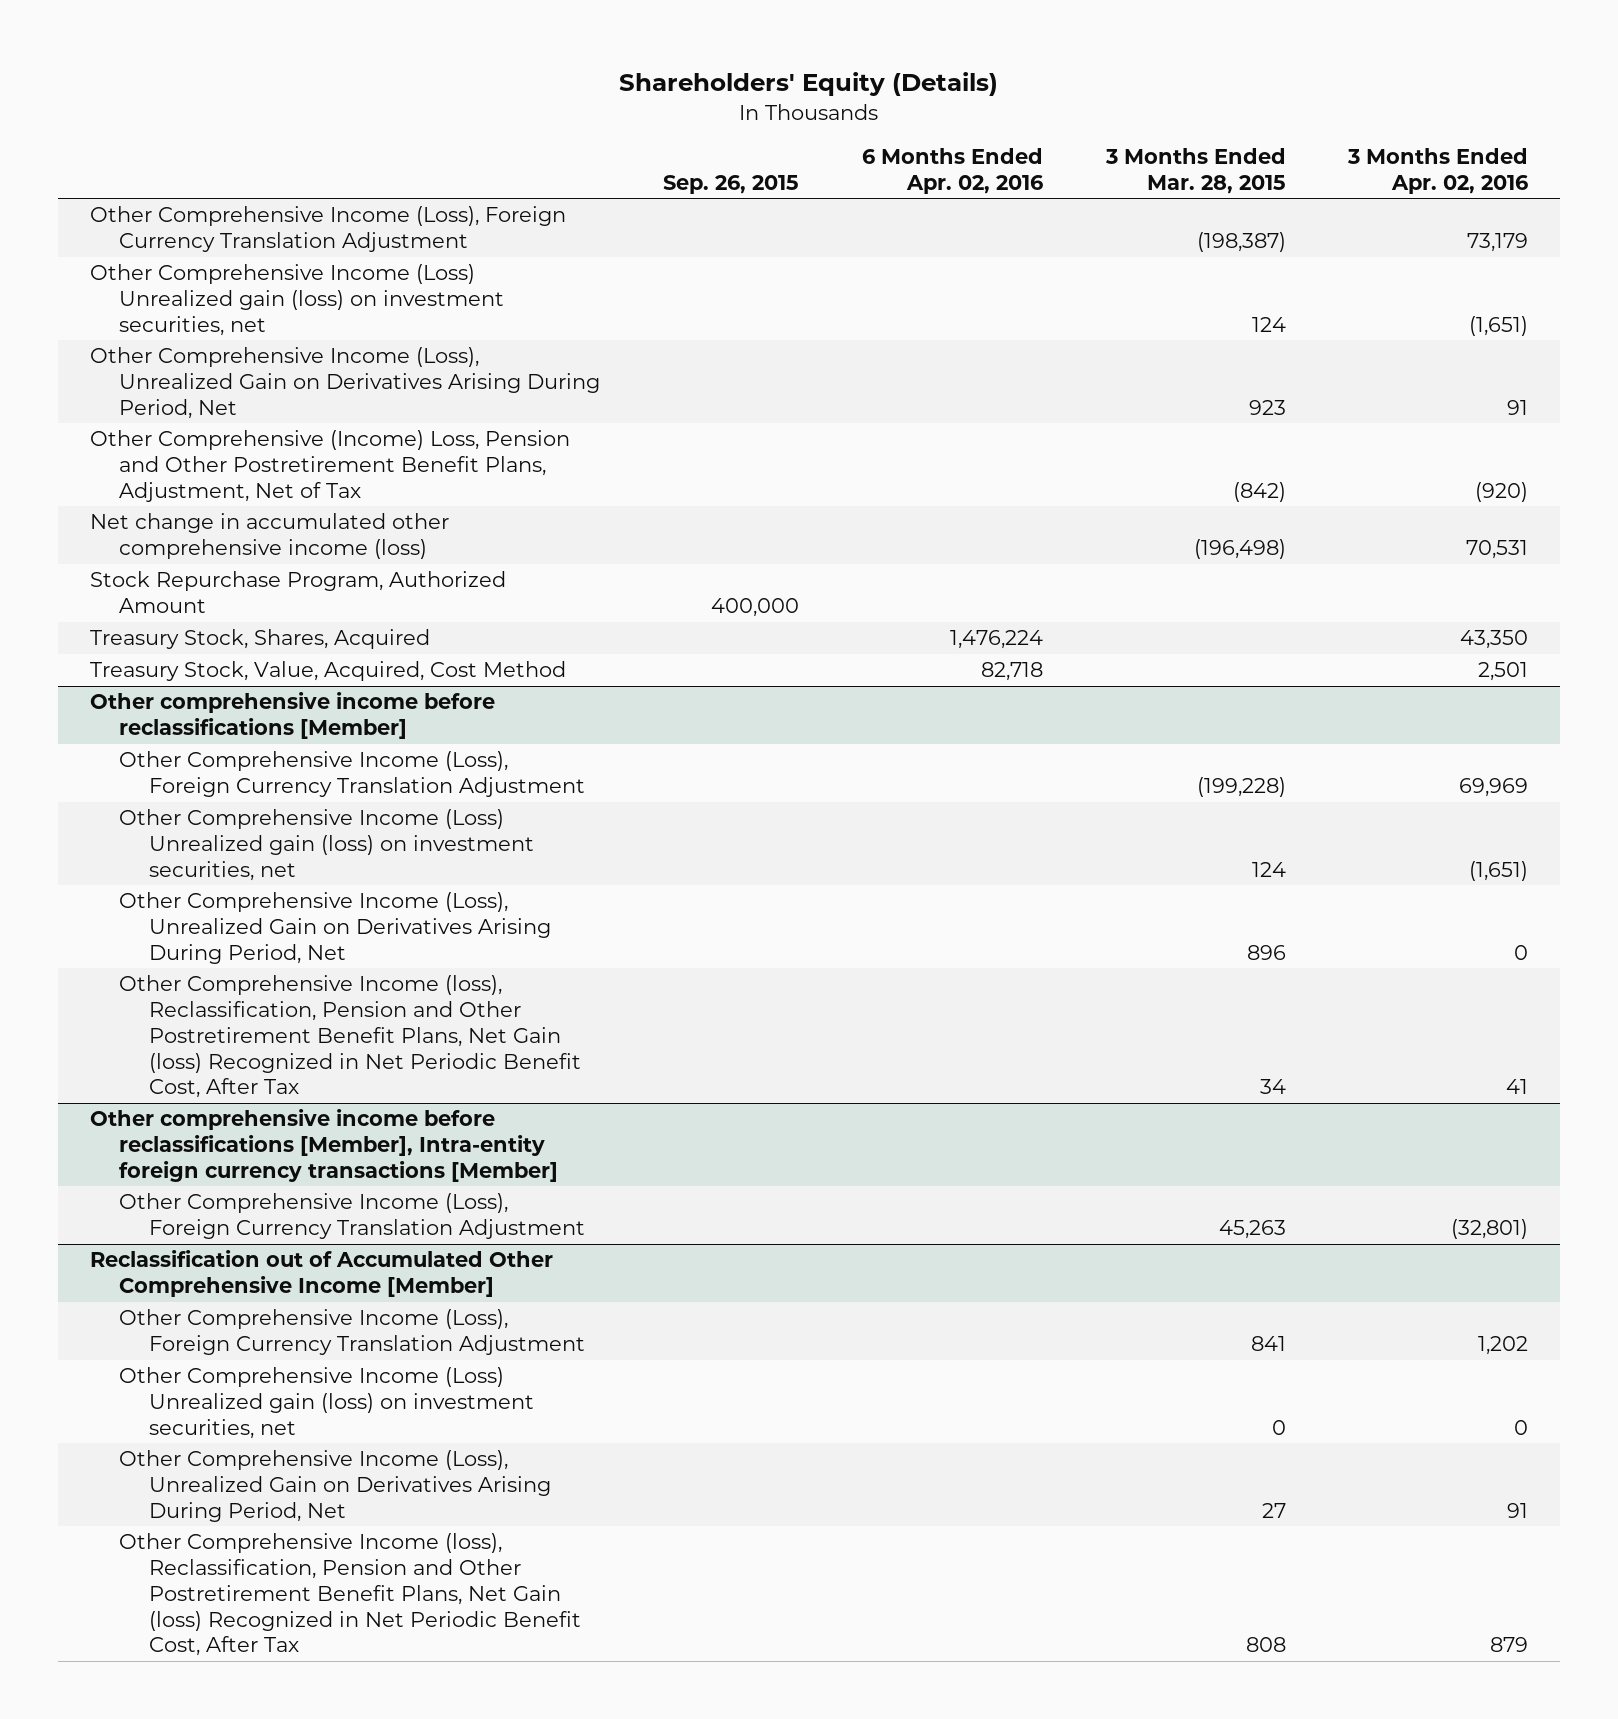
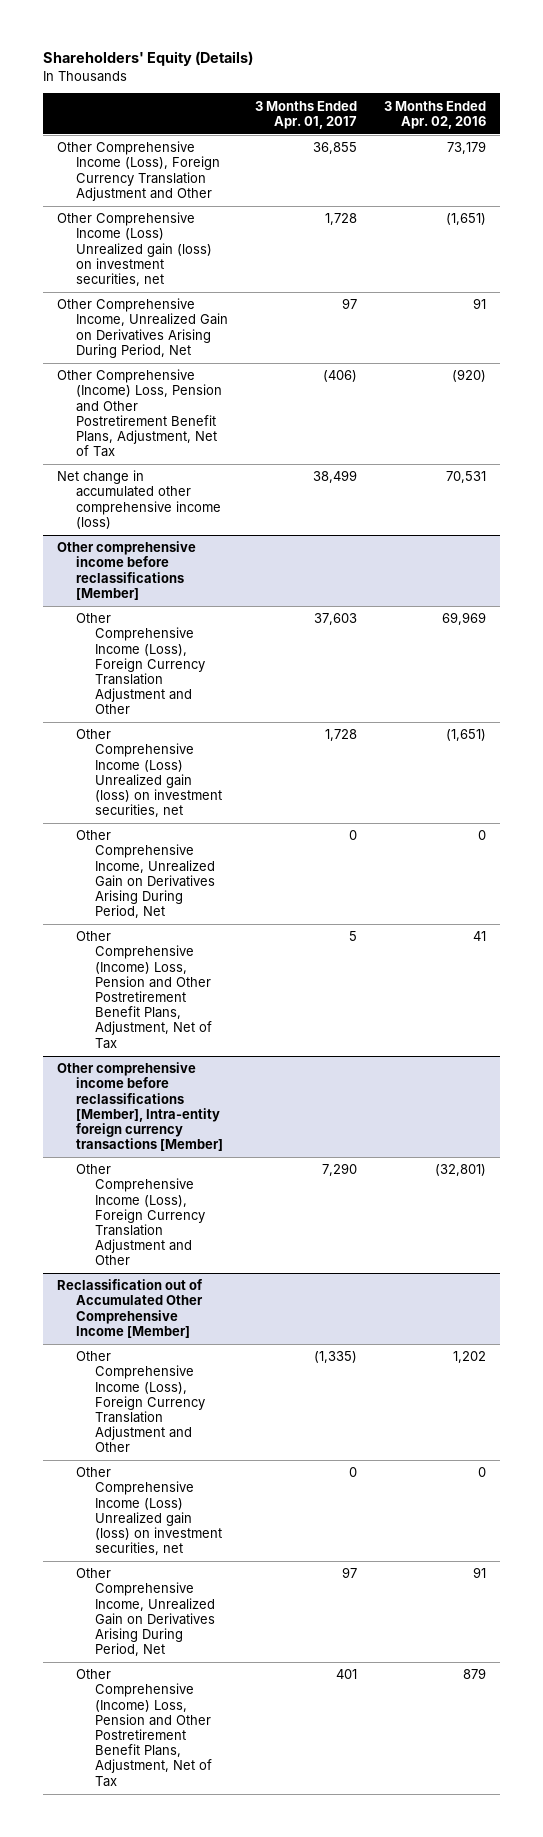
- | Sep. 26, 2015 | 6 Months Ended Apr. 02, 2016 | 3 Months Ended Mar. 28, 2015 | 3 Months Ended Apr. 02, 2016
+ | 3 Months Ended Apr. 01, 2017 | 3 Months Ended Apr. 02, 2016
- Other Comprehensive Income (Loss), Foreign Currency Translation Adjustment | | | (198,387) | 73,179
+ Other Comprehensive Income (Loss), Foreign Currency Translation Adjustment and Other | 36,855 | 73,179
- Other Comprehensive Income (Loss), Unrealized Gain on Derivatives Arising During Period, Net | | | 923 | 91
+ Other Comprehensive Income, Unrealized Gain on Derivatives Arising During Period, Net | 97 | 91
- Stock Repurchase Program, Authorized Amount | 400,000 | | |
- Treasury Stock, Shares, Acquired | | 1,476,224 | | 43,350
- Treasury Stock, Value, Acquired, Cost Method | | 82,718 | | 2,501
@ Other comprehensive income before reclassifications [Member]
- Other Comprehensive Income (Loss), Foreign Currency Translation Adjustment | | | (199,228) | 69,969
+ Other Comprehensive Income (Loss), Foreign Currency Translation Adjustment and Other | 37,603 | 69,969
- Other Comprehensive Income (Loss), Unrealized Gain on Derivatives Arising During Period, Net | | | 896 | 0
- Other Comprehensive Income (loss), Reclassification, Pension and Other Postretirement Benefit Plans, Net Gain (loss) Recognized in Net Periodic Benefit Cost, After Tax | | | 34 | 41
+ Other Comprehensive Income, Unrealized Gain on Derivatives Arising During Period, Net | 0 | 0
+ Other Comprehensive (Income) Loss, Pension and Other Postretirement Benefit Plans, Adjustment, Net of Tax | 5 | 41
@ Other comprehensive income before reclassifications [Member], Intra-entity foreign currency transactions [Member]
- Other Comprehensive Income (Loss), Foreign Currency Translation Adjustment | | | 45,263 | (32,801)
+ Other Comprehensive Income (Loss), Foreign Currency Translation Adjustment and Other | 7,290 | (32,801)
@ Reclassification out of Accumulated Other Comprehensive Income [Member]
- Other Comprehensive Income (Loss), Foreign Currency Translation Adjustment | | | 841 | 1,202
+ Other Comprehensive Income (Loss), Foreign Currency Translation Adjustment and Other | (1,335) | 1,202
- Other Comprehensive Income (Loss), Unrealized Gain on Derivatives Arising During Period, Net | | | 27 | 91
- Other Comprehensive Income (loss), Reclassification, Pension and Other Postretirement Benefit Plans, Net Gain (loss) Recognized in Net Periodic Benefit Cost, After Tax | | | 808 | 879
+ Other Comprehensive Income, Unrealized Gain on Derivatives Arising During Period, Net | 97 | 91
+ Other Comprehensive (Income) Loss, Pension and Other Postretirement Benefit Plans, Adjustment, Net of Tax | 401 | 879

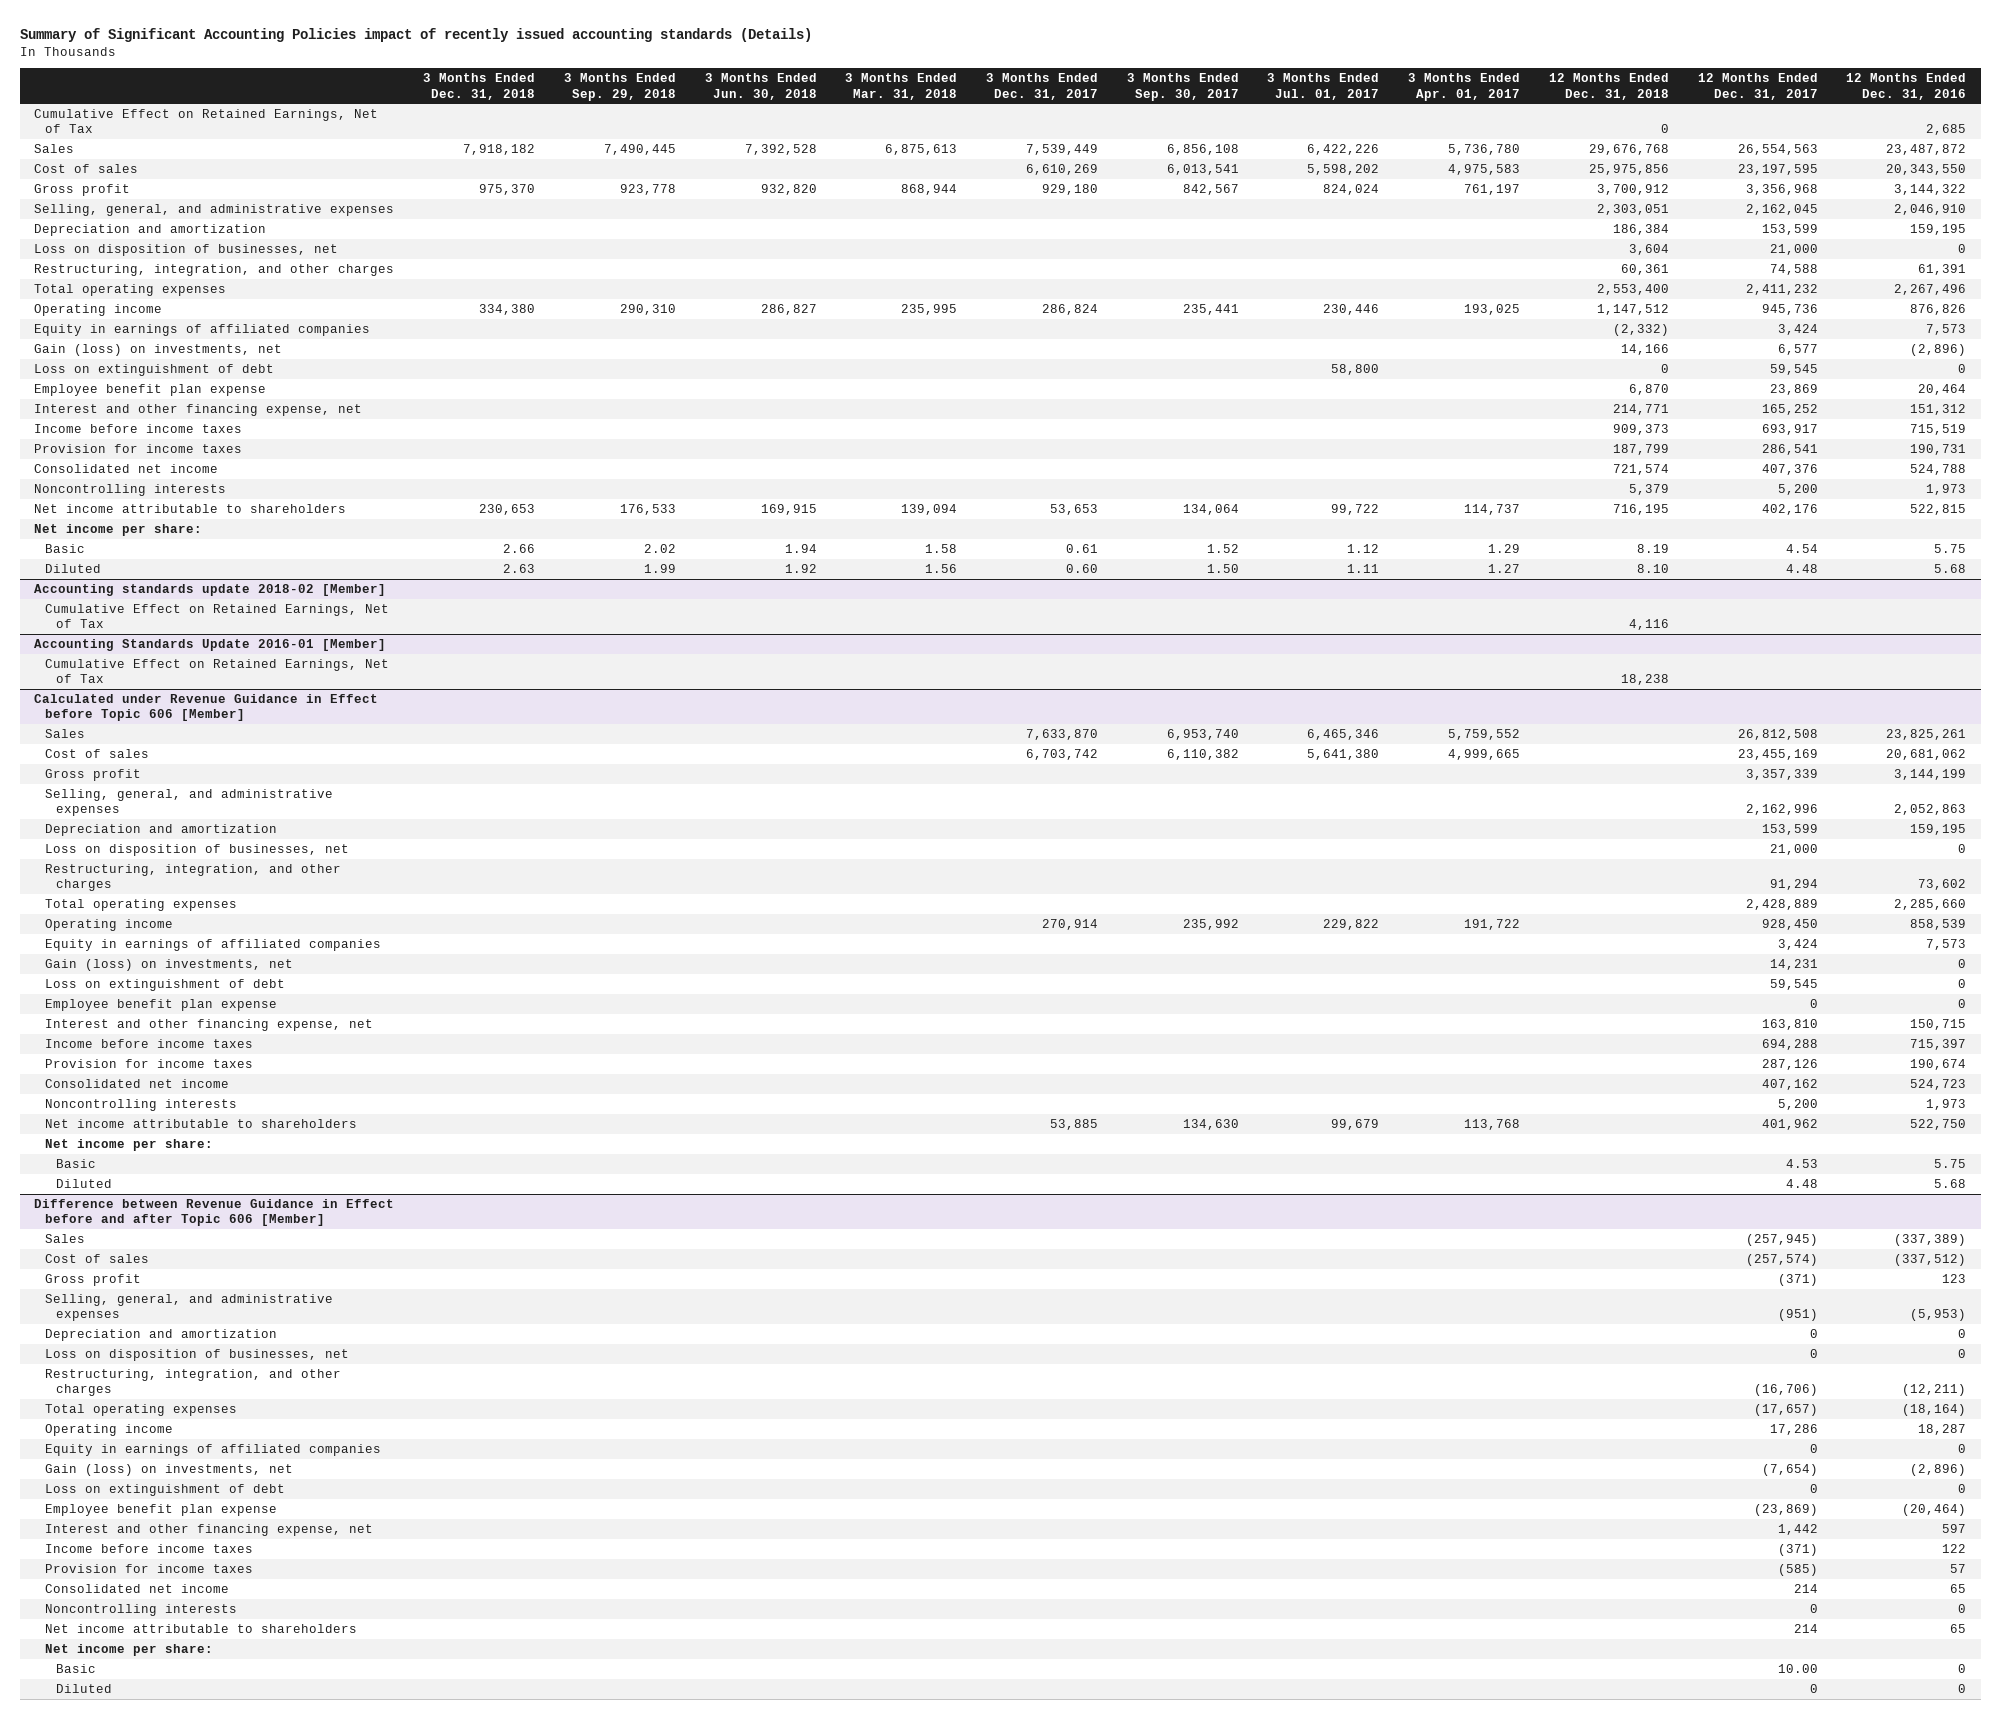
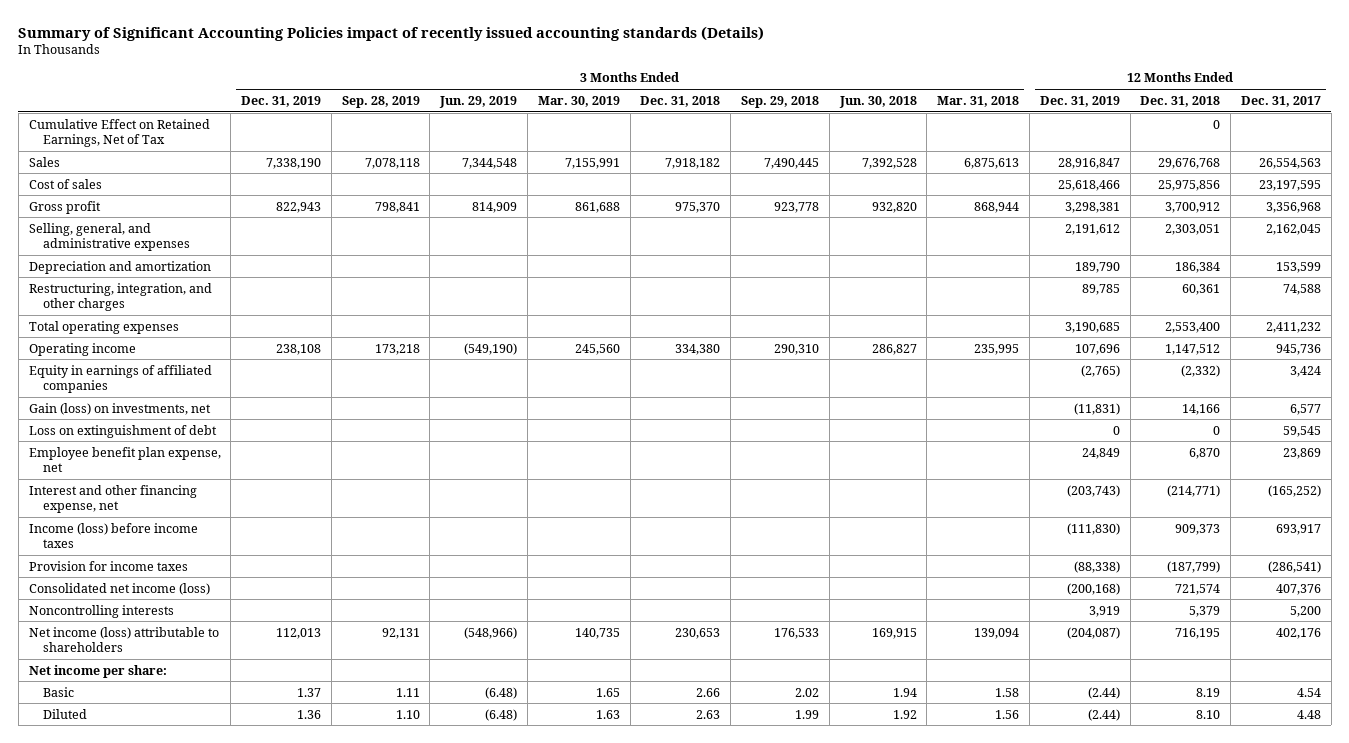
- | 3 Months Ended Dec. 31, 2018 | 3 Months Ended Sep. 29, 2018 | 3 Months Ended Jun. 30, 2018 | 3 Months Ended Mar. 31, 2018 | 3 Months Ended Dec. 31, 2017 | 3 Months Ended Sep. 30, 2017 | 3 Months Ended Jul. 01, 2017 | 3 Months Ended Apr. 01, 2017 | 12 Months Ended Dec. 31, 2018 | 12 Months Ended Dec. 31, 2017 | 12 Months Ended Dec. 31, 2016
+ | 3 Months Ended Dec. 31, 2019 | 3 Months Ended Sep. 28, 2019 | 3 Months Ended Jun. 29, 2019 | 3 Months Ended Mar. 30, 2019 | 3 Months Ended Dec. 31, 2018 | 3 Months Ended Sep. 29, 2018 | 3 Months Ended Jun. 30, 2018 | 3 Months Ended Mar. 31, 2018 | 12 Months Ended Dec. 31, 2019 | 12 Months Ended Dec. 31, 2018 | 12 Months Ended Dec. 31, 2017
- Loss on disposition of businesses, net | | | | | | | | | 3,604 | 21,000 | 0
- Employee benefit plan expense | | | | | | | | | 6,870 | 23,869 | 20,464
- Interest and other financing expense, net | | | | | | | | | 214,771 | 165,252 | 151,312
- Income before income taxes | | | | | | | | | 909,373 | 693,917 | 715,519
- Provision for income taxes | | | | | | | | | 187,799 | 286,541 | 190,731
- Consolidated net income | | | | | | | | | 721,574 | 407,376 | 524,788
+ Employee benefit plan expense, net | | | | | | | | | 24,849 | 6,870 | 23,869
+ Interest and other financing expense, net | | | | | | | | | (203,743) | (214,771) | (165,252)
+ Income (loss) before income taxes | | | | | | | | | (111,830) | 909,373 | 693,917
+ Provision for income taxes | | | | | | | | | (88,338) | (187,799) | (286,541)
+ Consolidated net income (loss) | | | | | | | | | (200,168) | 721,574 | 407,376
- Net income attributable to shareholders | 230,653 | 176,533 | 169,915 | 139,094 | 53,653 | 134,064 | 99,722 | 114,737 | 716,195 | 402,176 | 522,815
+ Net income (loss) attributable to shareholders | 112,013 | 92,131 | (548,966) | 140,735 | 230,653 | 176,533 | 169,915 | 139,094 | (204,087) | 716,195 | 402,176
- Accounting standards update 2018-02 [Member]
- Cumulative Effect on Retained Earnings, Net of Tax | | | | | | | | | 4,116 | |
- Accounting Standards Update 2016-01 [Member]
- Cumulative Effect on Retained Earnings, Net of Tax | | | | | | | | | 18,238 | |
- Calculated under Revenue Guidance in Effect before Topic 606 [Member]
- Sales | | | | | 7,633,870 | 6,953,740 | 6,465,346 | 5,759,552 | | 26,812,508 | 23,825,261
- Cost of sales | | | | | 6,703,742 | 6,110,382 | 5,641,380 | 4,999,665 | | 23,455,169 | 20,681,062
- Gross profit | | | | | | | | | | 3,357,339 | 3,144,199
- Selling, general, and administrative expenses | | | | | | | | | | 2,162,996 | 2,052,863
- Depreciation and amortization | | | | | | | | | | 153,599 | 159,195
- Loss on disposition of businesses, net | | | | | | | | | | 21,000 | 0
- Restructuring, integration, and other charges | | | | | | | | | | 91,294 | 73,602
- Total operating expenses | | | | | | | | | | 2,428,889 | 2,285,660
- Operating income | | | | | 270,914 | 235,992 | 229,822 | 191,722 | | 928,450 | 858,539
- Equity in earnings of affiliated companies | | | | | | | | | | 3,424 | 7,573
- Gain (loss) on investments, net | | | | | | | | | | 14,231 | 0
- Loss on extinguishment of debt | | | | | | | | | | 59,545 | 0
- Employee benefit plan expense | | | | | | | | | | 0 | 0
- Interest and other financing expense, net | | | | | | | | | | 163,810 | 150,715
- Income before income taxes | | | | | | | | | | 694,288 | 715,397
- Provision for income taxes | | | | | | | | | | 287,126 | 190,674
- Consolidated net income | | | | | | | | | | 407,162 | 524,723
- Noncontrolling interests | | | | | | | | | | 5,200 | 1,973
- Net income attributable to shareholders | | | | | 53,885 | 134,630 | 99,679 | 113,768 | | 401,962 | 522,750
- Net income per share:
- Basic | | | | | | | | | | 4.53 | 5.75
- Diluted | | | | | | | | | | 4.48 | 5.68
- Difference between Revenue Guidance in Effect before and after Topic 606 [Member]
- Sales | | | | | | | | | | (257,945) | (337,389)
- Cost of sales | | | | | | | | | | (257,574) | (337,512)
- Gross profit | | | | | | | | | | (371) | 123
- Selling, general, and administrative expenses | | | | | | | | | | (951) | (5,953)
- Depreciation and amortization | | | | | | | | | | 0 | 0
- Loss on disposition of businesses, net | | | | | | | | | | 0 | 0
- Restructuring, integration, and other charges | | | | | | | | | | (16,706) | (12,211)
- Total operating expenses | | | | | | | | | | (17,657) | (18,164)
- Operating income | | | | | | | | | | 17,286 | 18,287
- Equity in earnings of affiliated companies | | | | | | | | | | 0 | 0
- Gain (loss) on investments, net | | | | | | | | | | (7,654) | (2,896)
- Loss on extinguishment of debt | | | | | | | | | | 0 | 0
- Employee benefit plan expense | | | | | | | | | | (23,869) | (20,464)
- Interest and other financing expense, net | | | | | | | | | | 1,442 | 597
- Income before income taxes | | | | | | | | | | (371) | 122
- Provision for income taxes | | | | | | | | | | (585) | 57
- Consolidated net income | | | | | | | | | | 214 | 65
- Noncontrolling interests | | | | | | | | | | 0 | 0
- Net income attributable to shareholders | | | | | | | | | | 214 | 65
- Net income per share:
- Basic | | | | | | | | | | 10.00 | 0
- Diluted | | | | | | | | | | 0 | 0

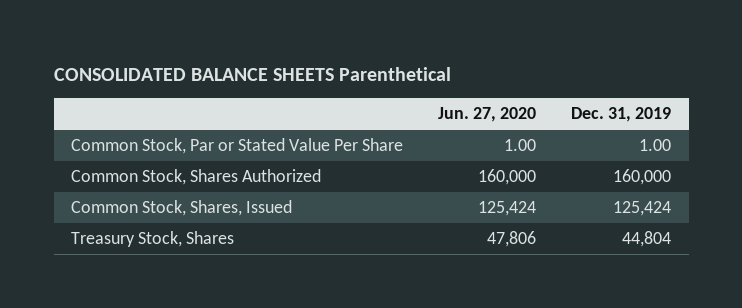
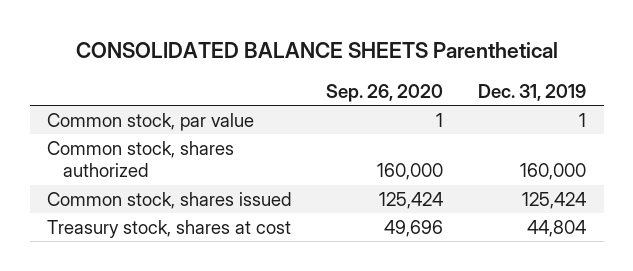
- | Jun. 27, 2020 | Dec. 31, 2019
+ | Sep. 26, 2020 | Dec. 31, 2019
- Common Stock, Par or Stated Value Per Share | 1.00 | 1.00
- Common Stock, Shares Authorized | 160,000 | 160,000
- Common Stock, Shares, Issued | 125,424 | 125,424
- Treasury Stock, Shares | 47,806 | 44,804
+ Common stock, par value | 1 | 1
+ Common stock, shares authorized | 160,000 | 160,000
+ Common stock, shares issued | 125,424 | 125,424
+ Treasury stock, shares at cost | 49,696 | 44,804

